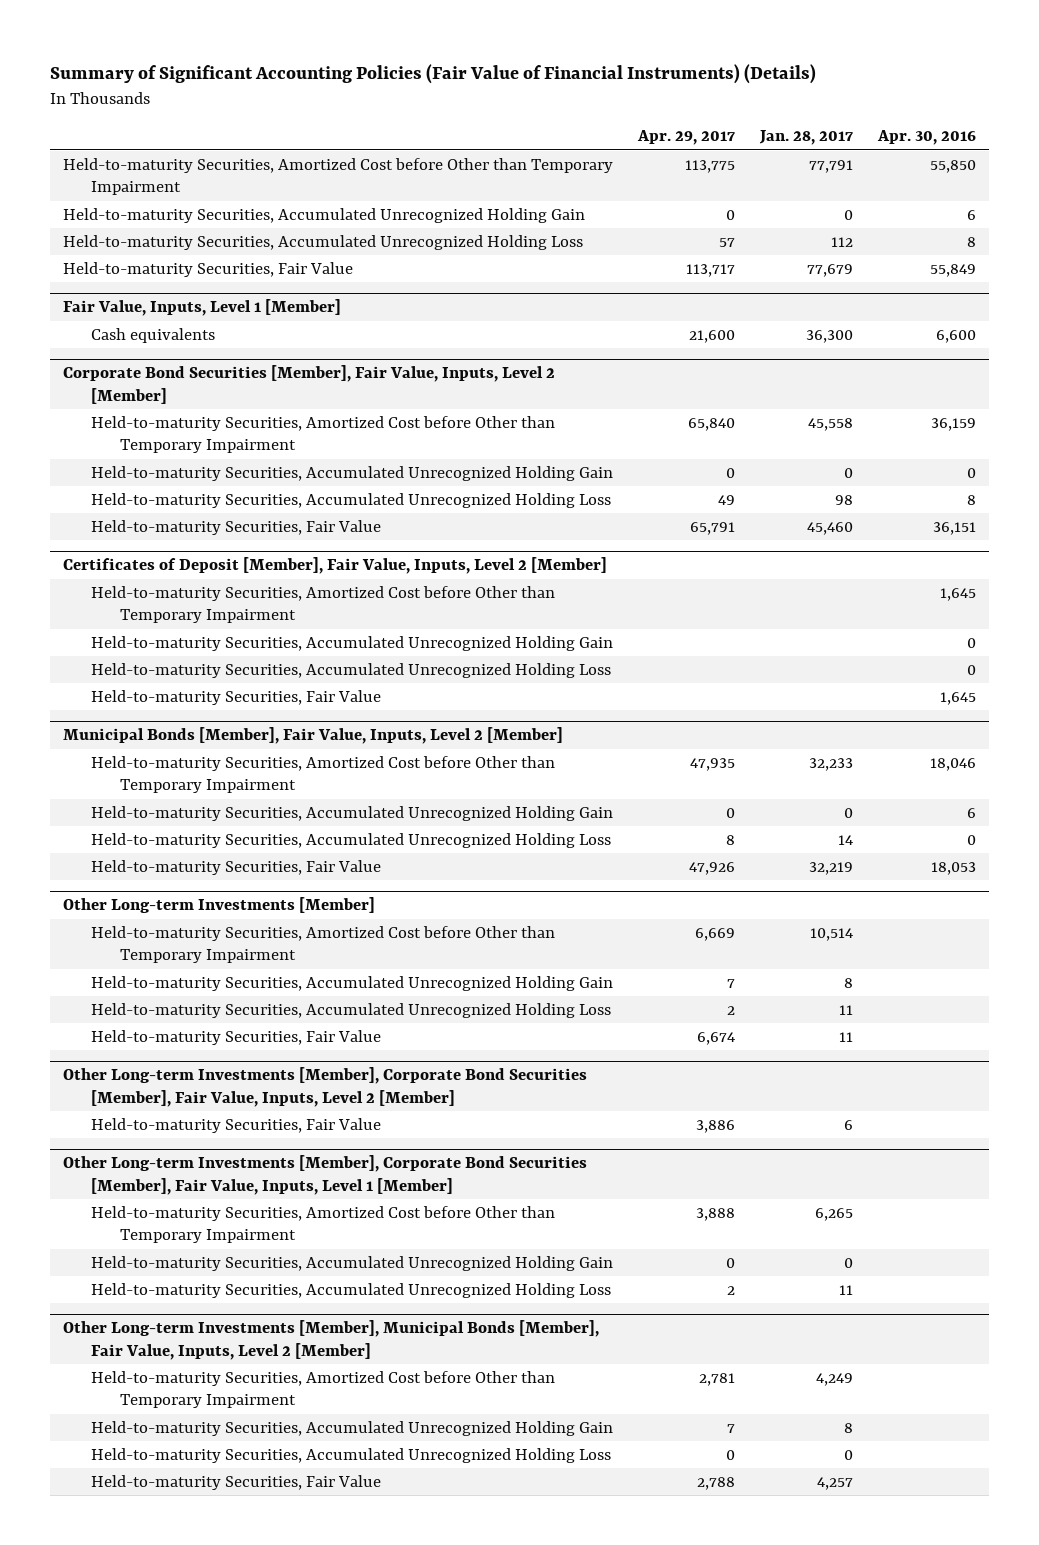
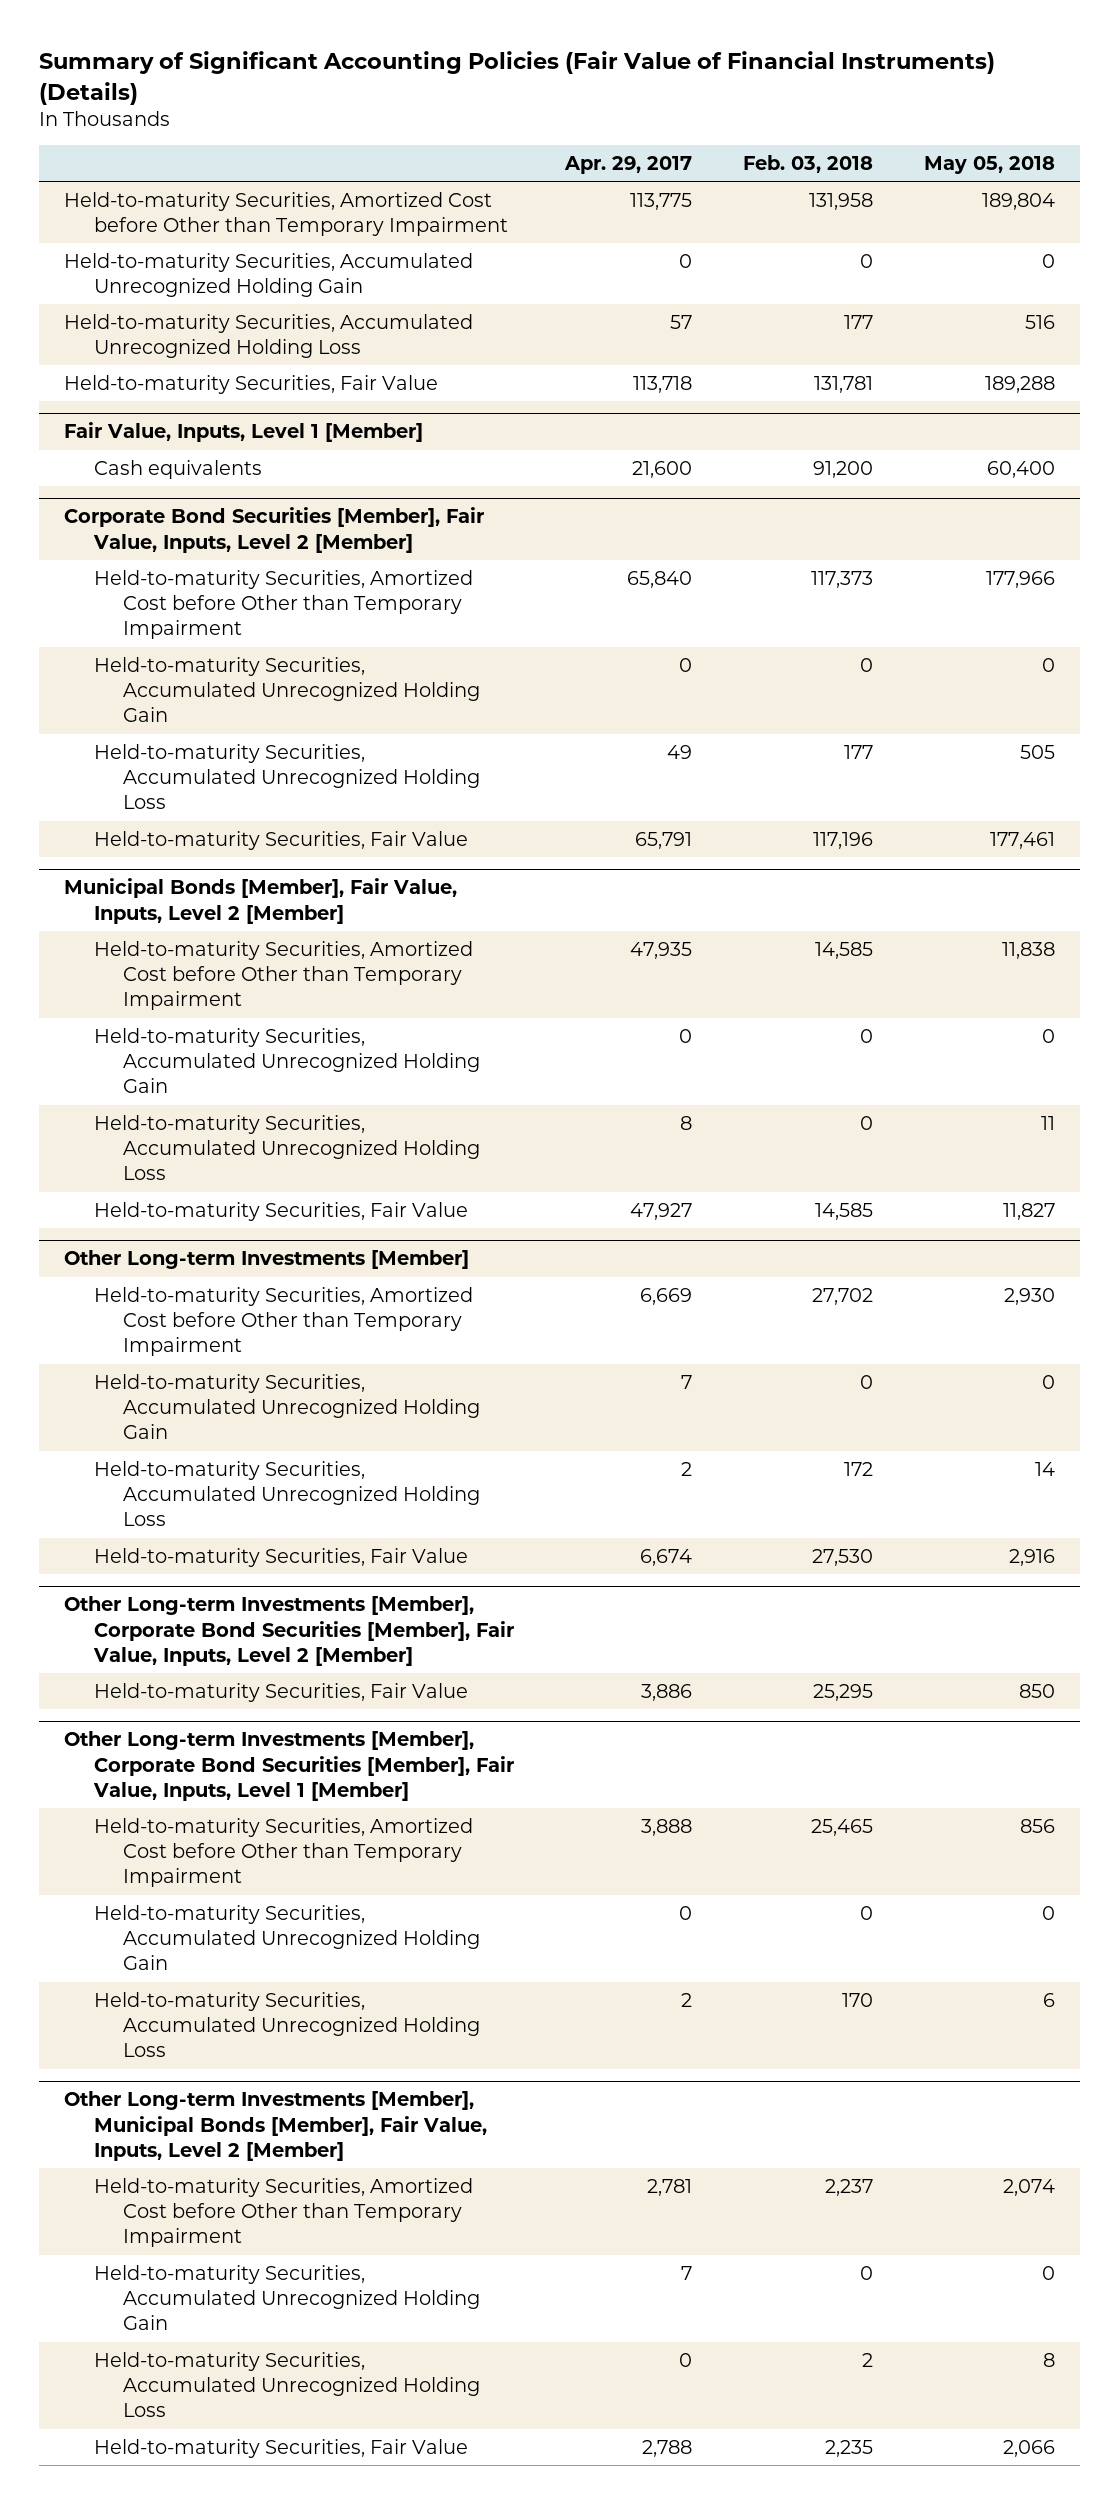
- | Apr. 29, 2017 | Jan. 28, 2017 | Apr. 30, 2016
+ | Apr. 29, 2017 | Feb. 03, 2018 | May 05, 2018
- Held-to-maturity Securities, Fair Value | 113,717 | 77,679 | 55,849
+ Held-to-maturity Securities, Fair Value | 113,718 | 131,781 | 189,288
- Certificates of Deposit [Member], Fair Value, Inputs, Level 2 [Member]
- Held-to-maturity Securities, Amortized Cost before Other than Temporary Impairment | | | 1,645
- Held-to-maturity Securities, Accumulated Unrecognized Holding Gain | | | 0
- Held-to-maturity Securities, Accumulated Unrecognized Holding Loss | | | 0
- Held-to-maturity Securities, Fair Value | | | 1,645
@ Municipal Bonds [Member], Fair Value, Inputs, Level 2 [Member]
- Held-to-maturity Securities, Fair Value | 47,926 | 32,219 | 18,053
+ Held-to-maturity Securities, Fair Value | 47,927 | 14,585 | 11,827

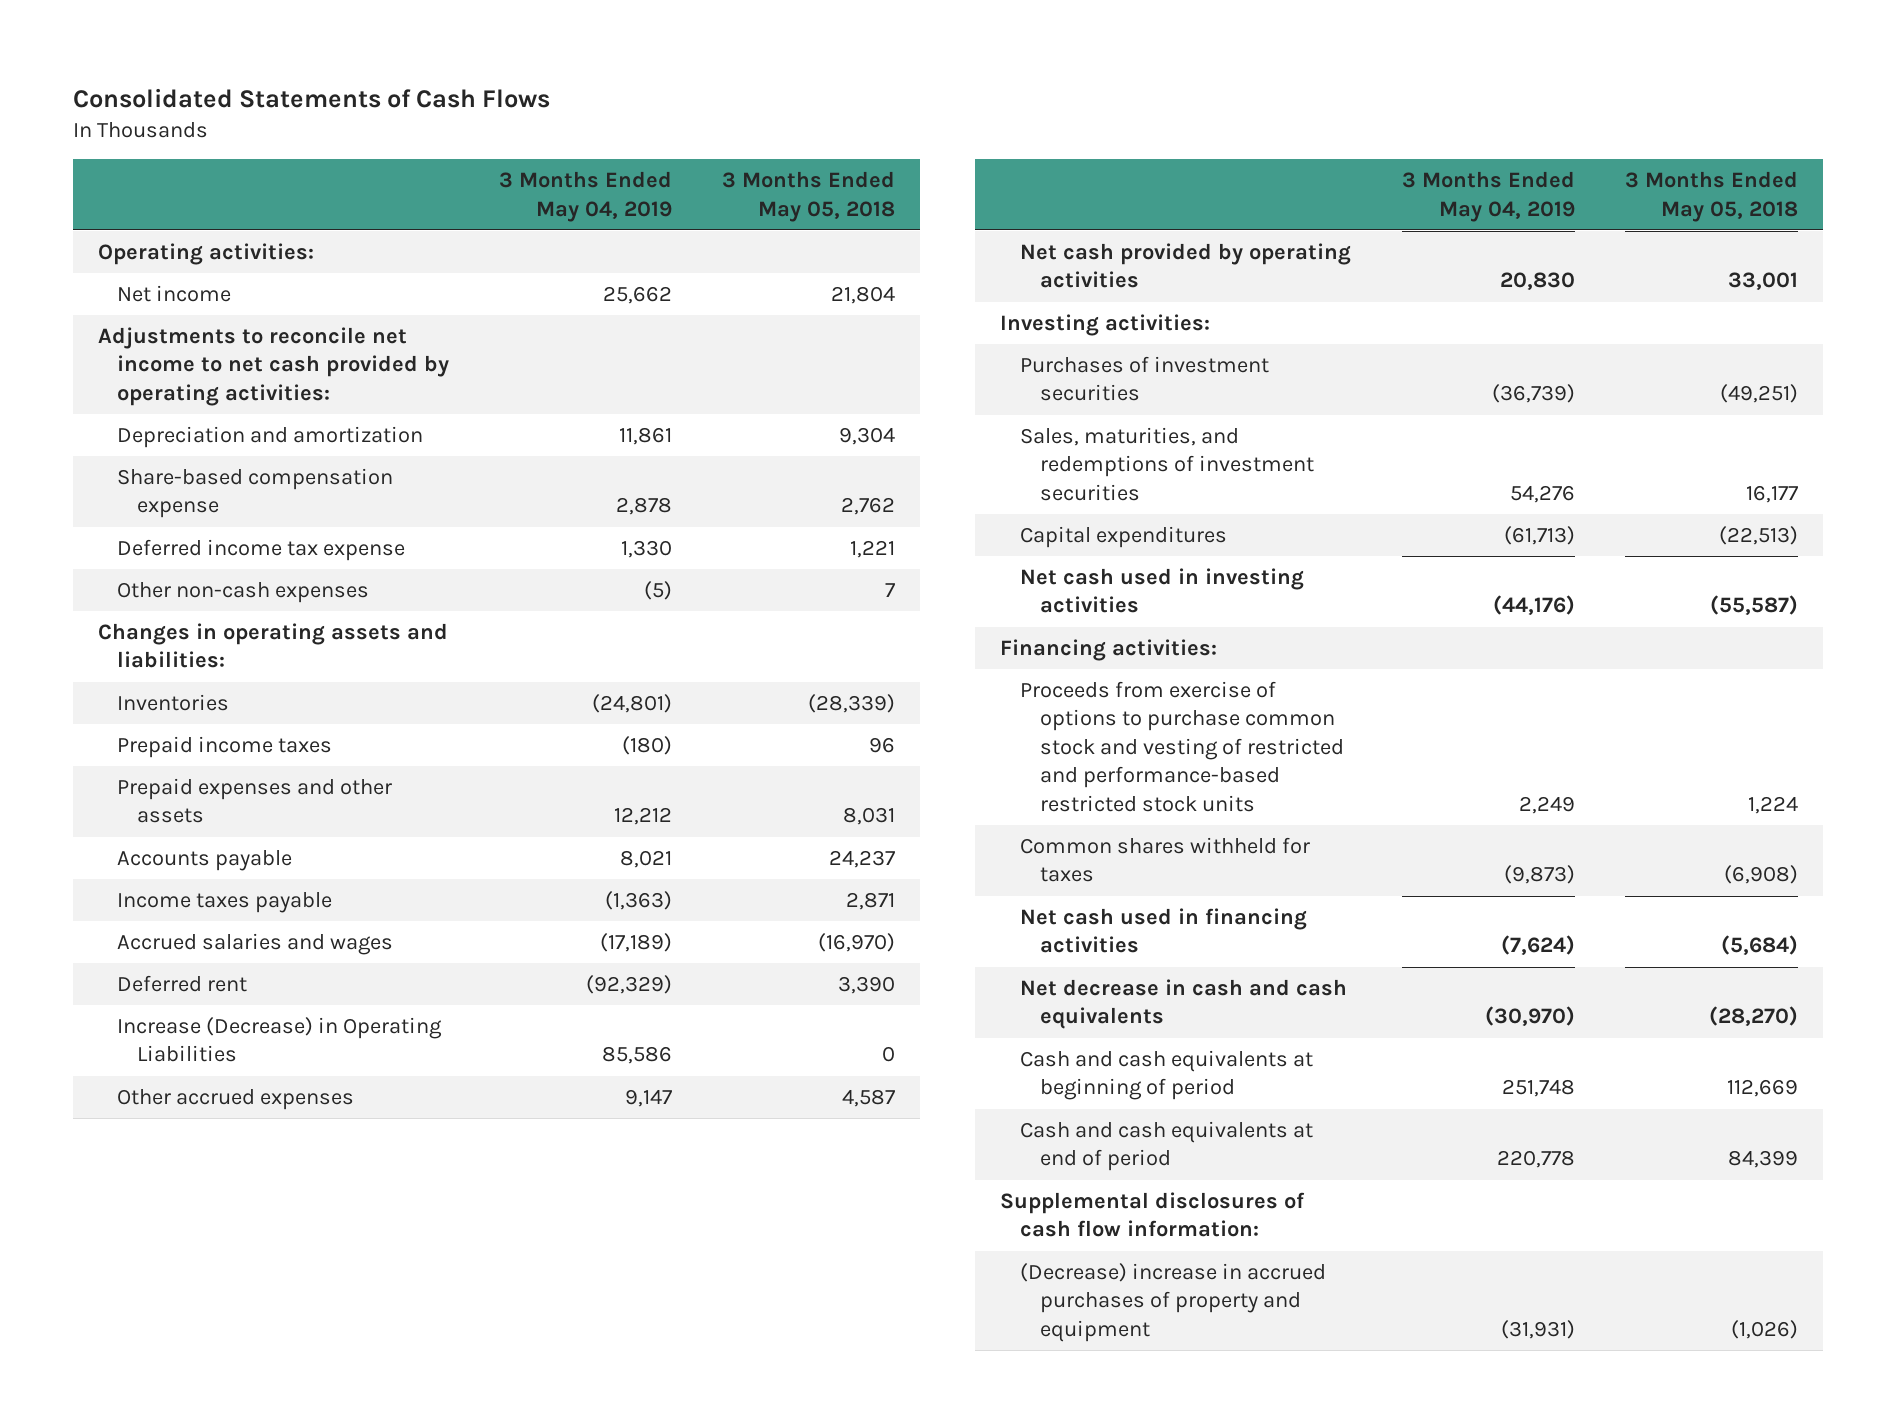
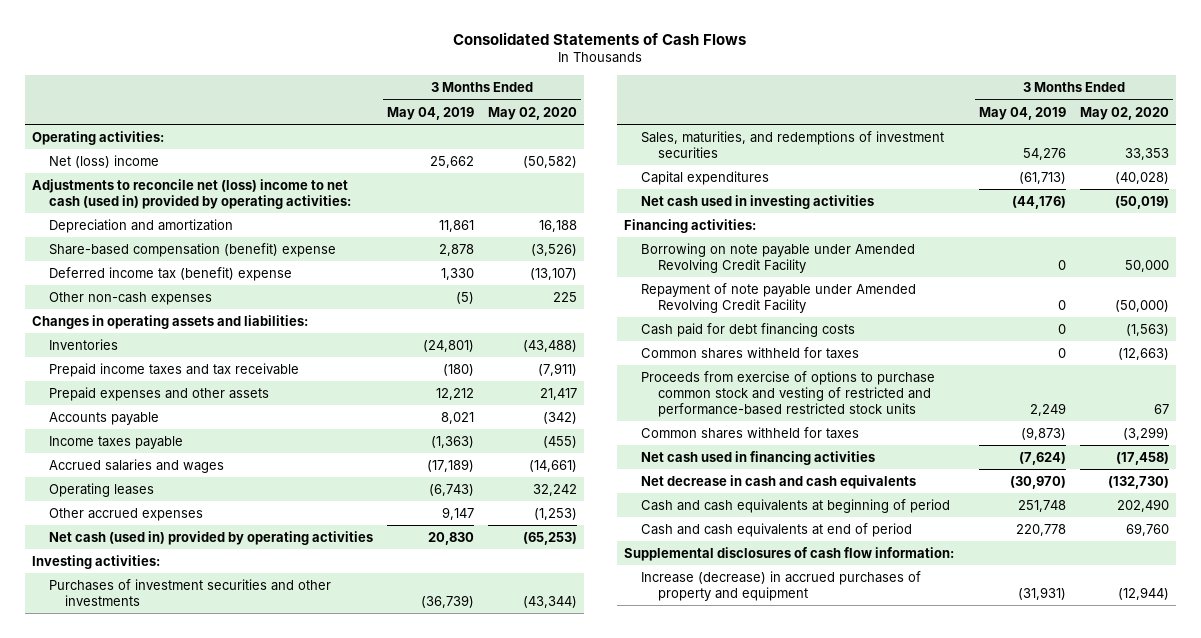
- | 3 Months Ended May 04, 2019 | 3 Months Ended May 05, 2018
+ | 3 Months Ended May 04, 2019 | 3 Months Ended May 02, 2020
- Net income | 25,662 | 21,804
- Adjustments to reconcile net income to net cash provided by operating activities:
+ Net (loss) income | 25,662 | (50,582)
+ Adjustments to reconcile net (loss) income to net cash (used in) provided by operating activities:
- Share-based compensation expense | 2,878 | 2,762
- Deferred income tax expense | 1,330 | 1,221
+ Share-based compensation (benefit) expense | 2,878 | (3,526)
+ Deferred income tax (benefit) expense | 1,330 | (13,107)
- Prepaid income taxes | (180) | 96
+ Prepaid income taxes and tax receivable | (180) | (7,911)
- Deferred rent | (92,329) | 3,390
- Increase (Decrease) in Operating Liabilities | 85,586 | 0
+ Operating leases | (6,743) | 32,242
- Net cash provided by operating activities | 20,830 | 33,001
+ Net cash (used in) provided by operating activities | 20,830 | (65,253)
- Purchases of investment securities | (36,739) | (49,251)
+ Purchases of investment securities and other investments | (36,739) | (43,344)
+ Borrowing on note payable under Amended Revolving Credit Facility | 0 | 50,000
+ Repayment of note payable under Amended Revolving Credit Facility | 0 | (50,000)
+ Cash paid for debt financing costs | 0 | (1,563)
+ Common shares withheld for taxes | 0 | (12,663)
- (Decrease) increase in accrued purchases of property and equipment | (31,931) | (1,026)
+ Increase (decrease) in accrued purchases of property and equipment | (31,931) | (12,944)

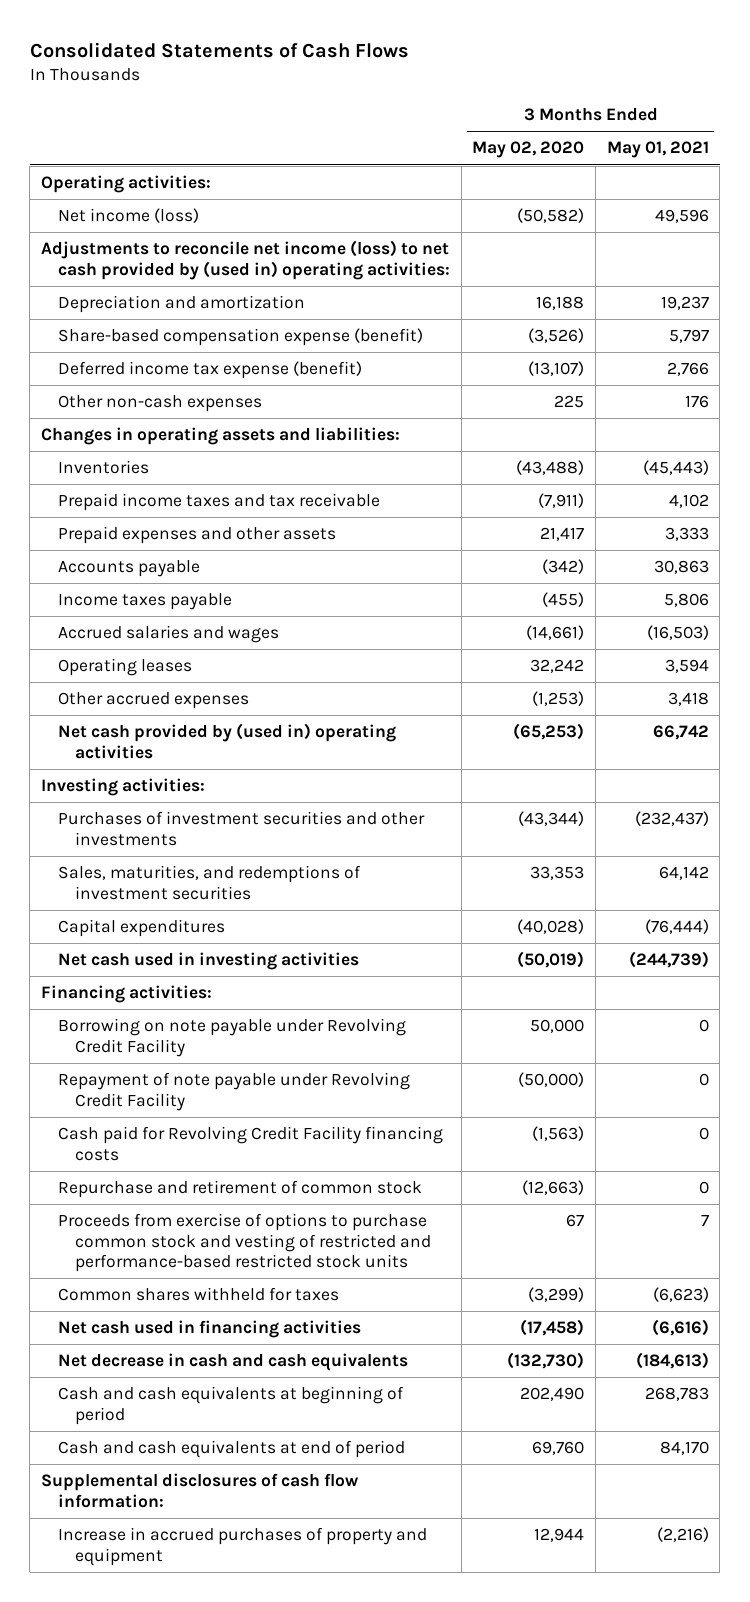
- | 3 Months Ended May 04, 2019 | 3 Months Ended May 02, 2020
+ | 3 Months Ended May 02, 2020 | 3 Months Ended May 01, 2021
- Net (loss) income | 25,662 | (50,582)
- Adjustments to reconcile net (loss) income to net cash (used in) provided by operating activities:
+ Net income (loss) | (50,582) | 49,596
+ Adjustments to reconcile net income (loss) to net cash provided by (used in) operating activities:
- Share-based compensation (benefit) expense | 2,878 | (3,526)
- Deferred income tax (benefit) expense | 1,330 | (13,107)
+ Share-based compensation expense (benefit) | (3,526) | 5,797
+ Deferred income tax expense (benefit) | (13,107) | 2,766
- Net cash (used in) provided by operating activities | 20,830 | (65,253)
+ Net cash provided by (used in) operating activities | (65,253) | 66,742
- Borrowing on note payable under Amended Revolving Credit Facility | 0 | 50,000
- Repayment of note payable under Amended Revolving Credit Facility | 0 | (50,000)
- Cash paid for debt financing costs | 0 | (1,563)
- Common shares withheld for taxes | 0 | (12,663)
+ Borrowing on note payable under Revolving Credit Facility | 50,000 | 0
+ Repayment of note payable under Revolving Credit Facility | (50,000) | 0
+ Cash paid for Revolving Credit Facility financing costs | (1,563) | 0
+ Repurchase and retirement of common stock | (12,663) | 0
- Increase (decrease) in accrued purchases of property and equipment | (31,931) | (12,944)
+ Increase in accrued purchases of property and equipment | 12,944 | (2,216)

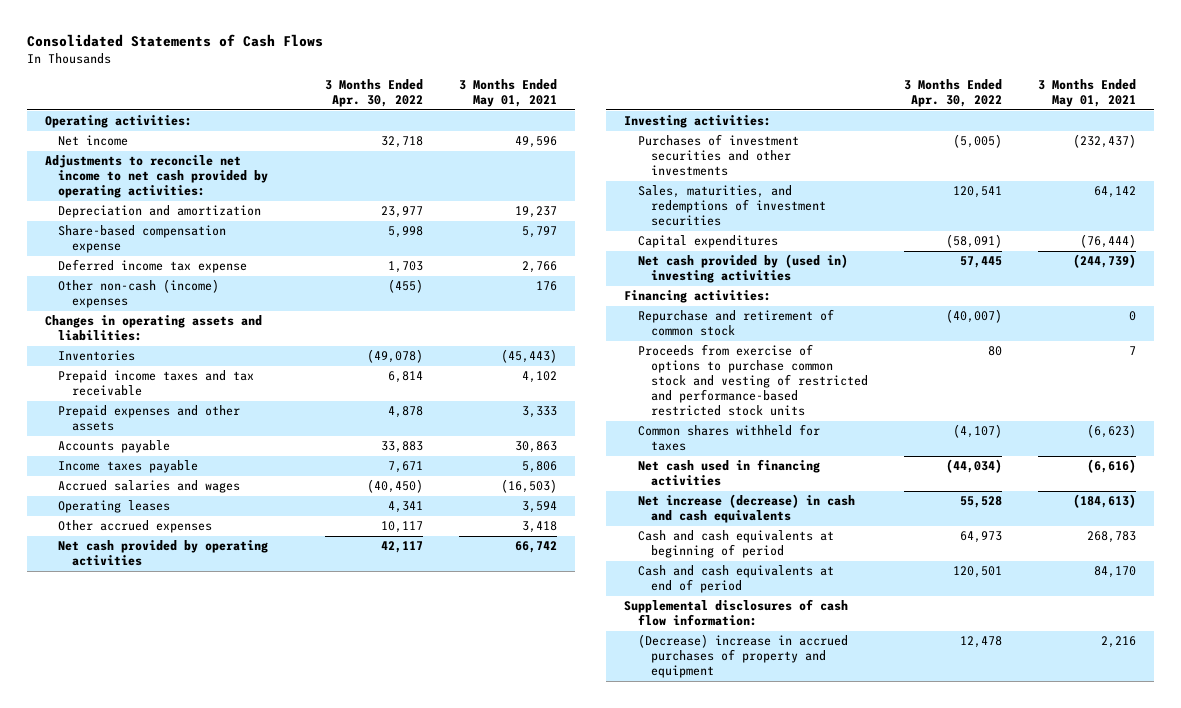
- | 3 Months Ended May 02, 2020 | 3 Months Ended May 01, 2021
+ | 3 Months Ended Apr. 30, 2022 | 3 Months Ended May 01, 2021
- Net income (loss) | (50,582) | 49,596
- Adjustments to reconcile net income (loss) to net cash provided by (used in) operating activities:
+ Net income | 32,718 | 49,596
+ Adjustments to reconcile net income to net cash provided by operating activities:
- Share-based compensation expense (benefit) | (3,526) | 5,797
- Deferred income tax expense (benefit) | (13,107) | 2,766
- Other non-cash expenses | 225 | 176
+ Share-based compensation expense | 5,998 | 5,797
+ Deferred income tax expense | 1,703 | 2,766
+ Other non-cash (income) expenses | (455) | 176
- Net cash provided by (used in) operating activities | (65,253) | 66,742
+ Net cash provided by operating activities | 42,117 | 66,742
- Net cash used in investing activities | (50,019) | (244,739)
+ Net cash provided by (used in) investing activities | 57,445 | (244,739)
- Borrowing on note payable under Revolving Credit Facility | 50,000 | 0
- Repayment of note payable under Revolving Credit Facility | (50,000) | 0
- Cash paid for Revolving Credit Facility financing costs | (1,563) | 0
- Net decrease in cash and cash equivalents | (132,730) | (184,613)
+ Net increase (decrease) in cash and cash equivalents | 55,528 | (184,613)
- Increase in accrued purchases of property and equipment | 12,944 | (2,216)
+ (Decrease) increase in accrued purchases of property and equipment | 12,478 | 2,216

